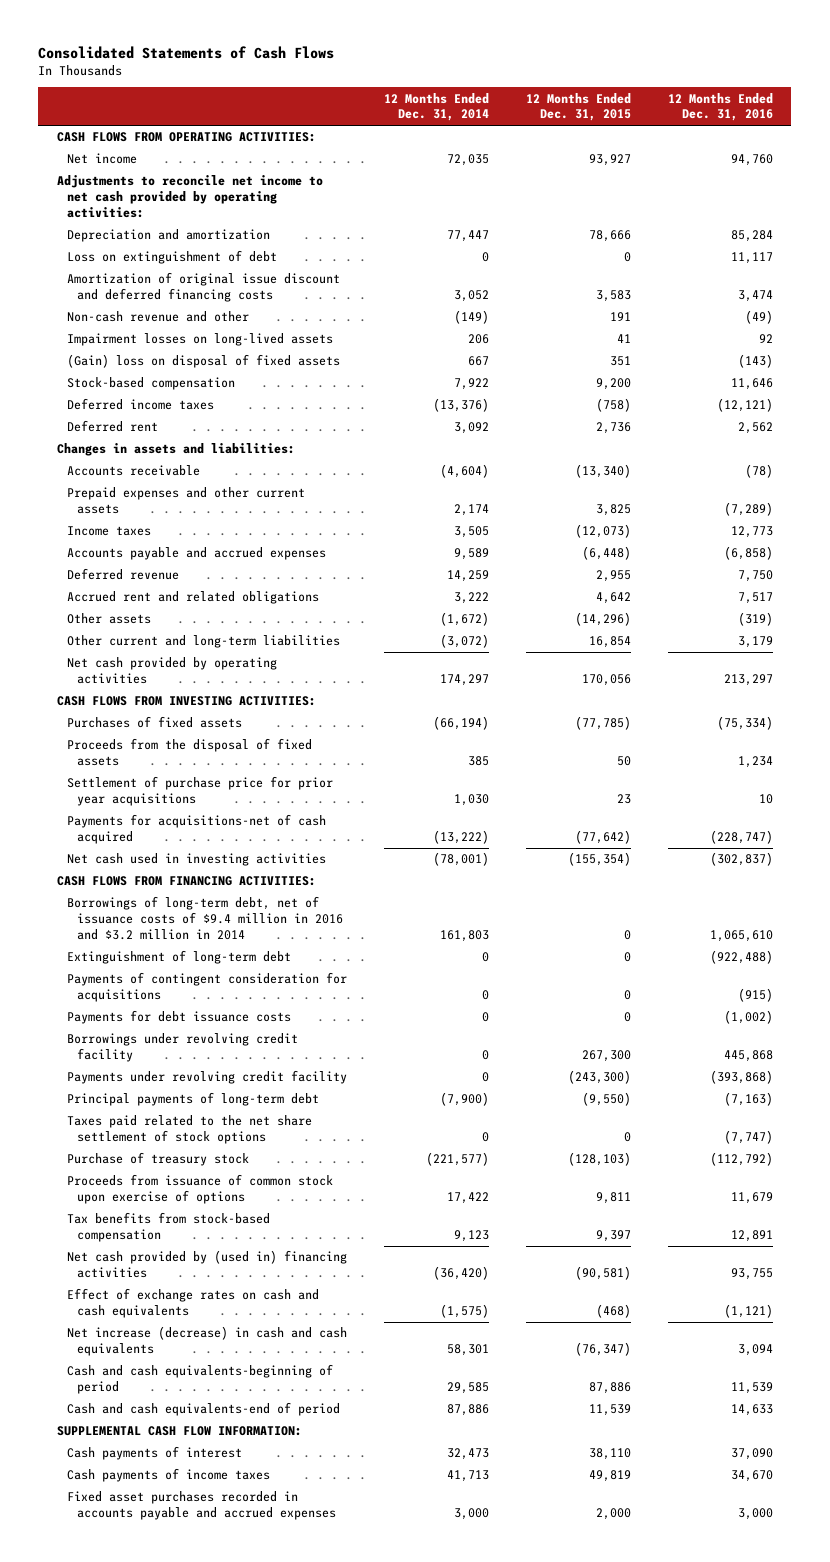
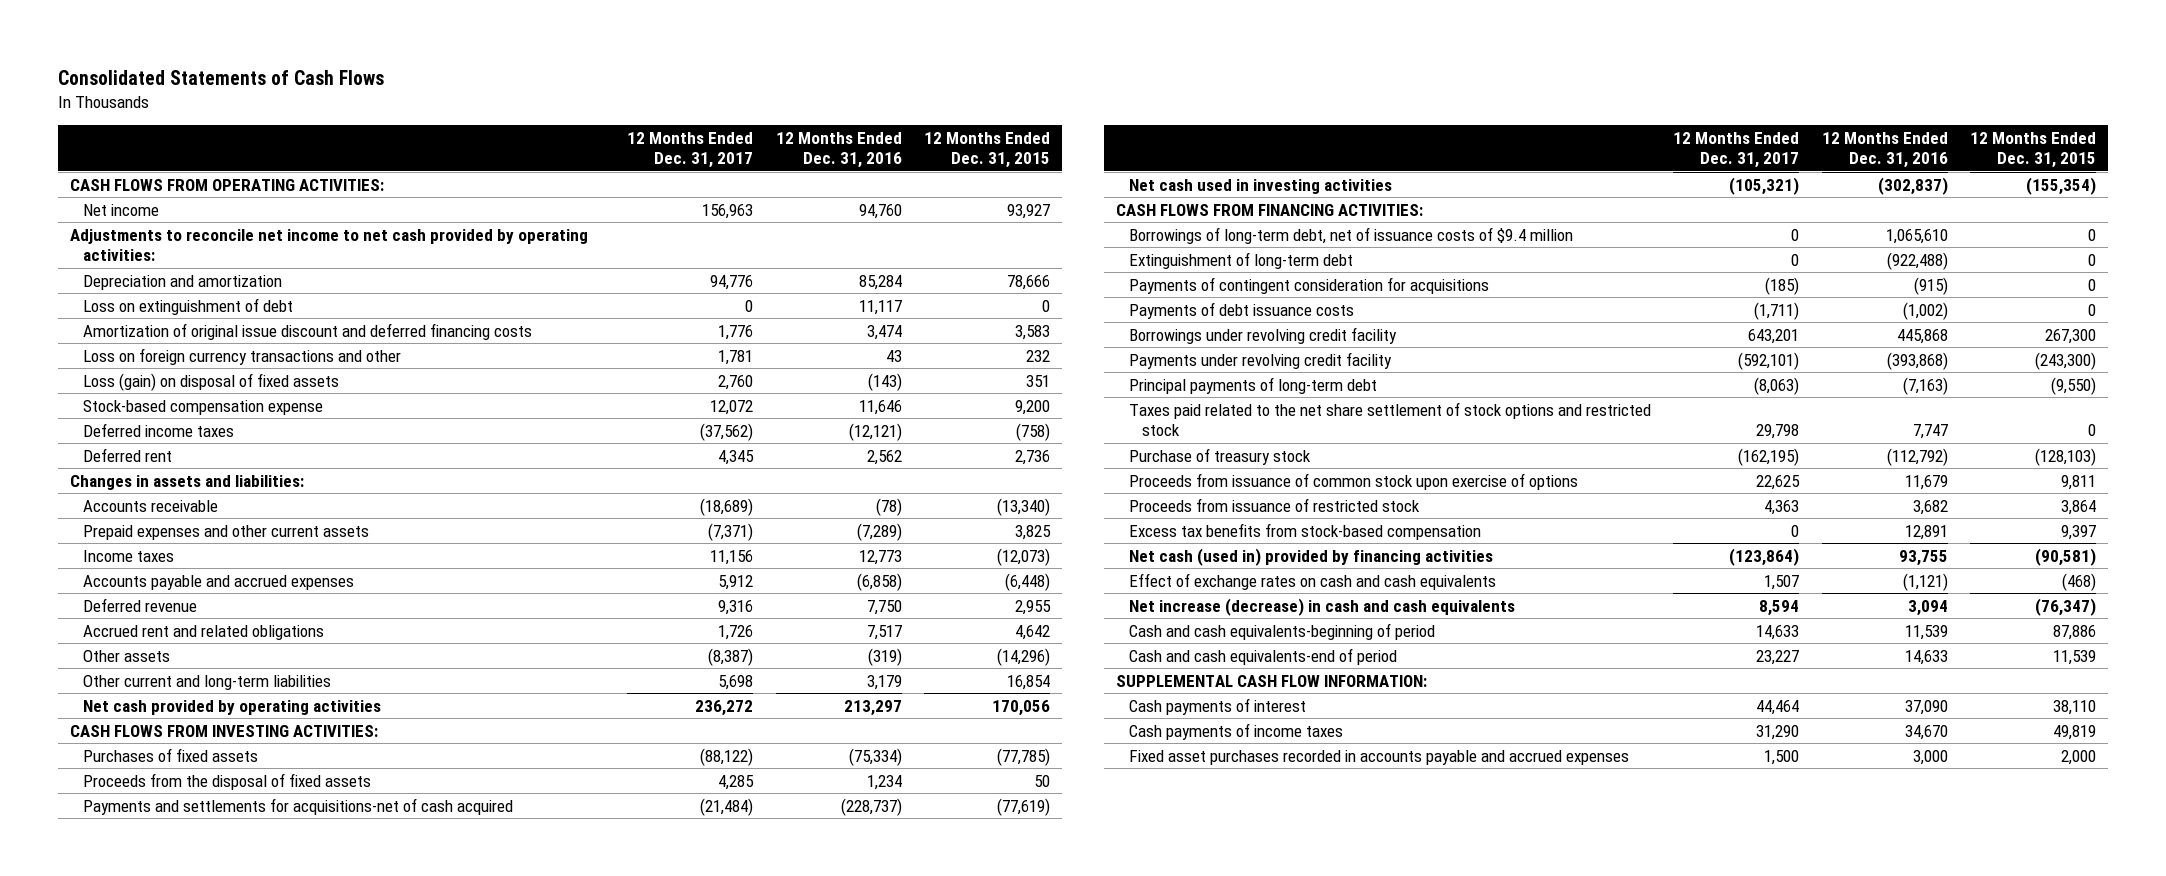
- | 12 Months Ended Dec. 31, 2014 | 12 Months Ended Dec. 31, 2015 | 12 Months Ended Dec. 31, 2016
+ | 12 Months Ended Dec. 31, 2017 | 12 Months Ended Dec. 31, 2016 | 12 Months Ended Dec. 31, 2015
- Non-cash revenue and other | (149) | 191 | (49)
- Impairment losses on long-lived assets | 206 | 41 | 92
- (Gain) loss on disposal of fixed assets | 667 | 351 | (143)
- Stock-based compensation | 7,922 | 9,200 | 11,646
+ Loss on foreign currency transactions and other | 1,781 | 43 | 232
+ Loss (gain) on disposal of fixed assets | 2,760 | (143) | 351
+ Stock-based compensation expense | 12,072 | 11,646 | 9,200
- Settlement of purchase price for prior year acquisitions | 1,030 | 23 | 10
- Payments for acquisitions-net of cash acquired | (13,222) | (77,642) | (228,747)
+ Payments and settlements for acquisitions-net of cash acquired | (21,484) | (228,737) | (77,619)
- Borrowings of long-term debt, net of issuance costs of $9.4 million in 2016 and $3.2 million in 2014 | 161,803 | 0 | 1,065,610
+ Borrowings of long-term debt, net of issuance costs of $9.4 million | 0 | 1,065,610 | 0
- Payments for debt issuance costs | 0 | 0 | (1,002)
+ Payments of debt issuance costs | (1,711) | (1,002) | 0
- Taxes paid related to the net share settlement of stock options | 0 | 0 | (7,747)
+ Taxes paid related to the net share settlement of stock options and restricted stock | 29,798 | 7,747 | 0
- Tax benefits from stock-based compensation | 9,123 | 9,397 | 12,891
- Net cash provided by (used in) financing activities | (36,420) | (90,581) | 93,755
+ Proceeds from issuance of restricted stock | 4,363 | 3,682 | 3,864
+ Excess tax benefits from stock-based compensation | 0 | 12,891 | 9,397
+ Net cash (used in) provided by financing activities | (123,864) | 93,755 | (90,581)

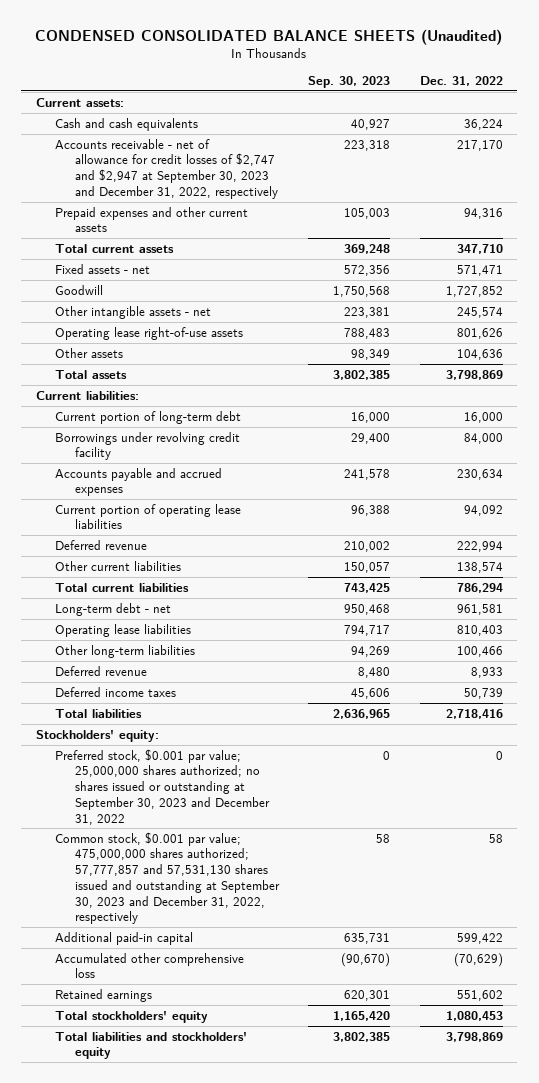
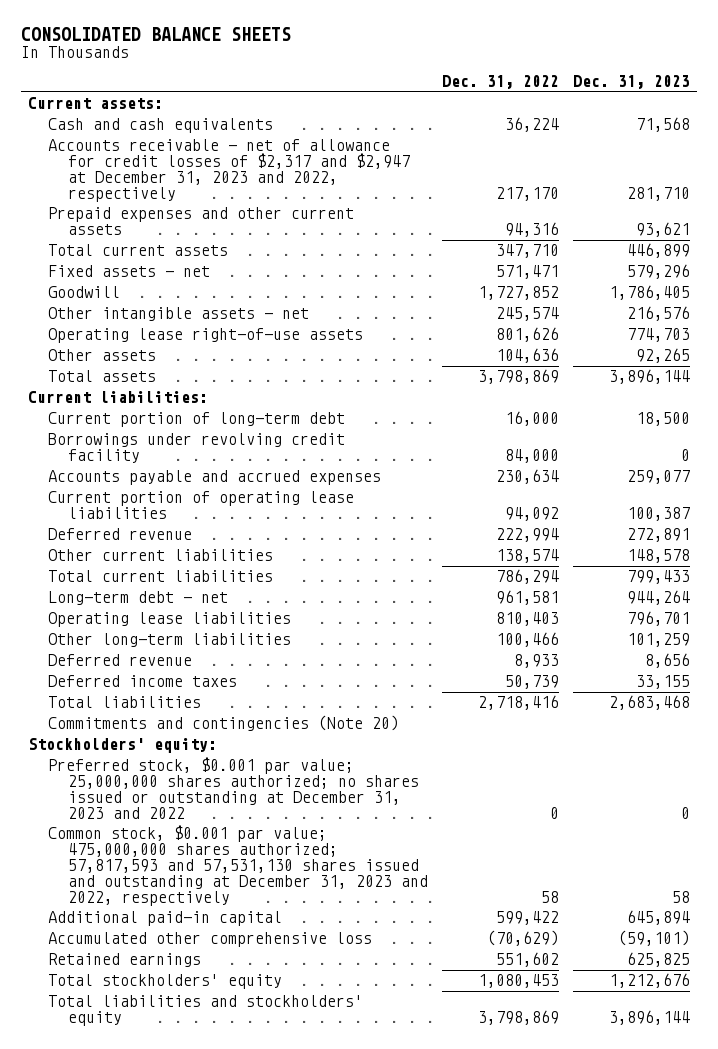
- CONDENSED CONSOLIDATED BALANCE SHEETS (Unaudited)
+ CONSOLIDATED BALANCE SHEETS
- | Sep. 30, 2023 | Dec. 31, 2022
+ | Dec. 31, 2022 | Dec. 31, 2023
- Accounts receivable - net of allowance for credit losses of $2,747 and $2,947 at September 30, 2023 and December 31, 2022, respectively | 223,318 | 217,170
+ Accounts receivable - net of allowance for credit losses of $2,317 and $2,947 at December 31, 2023 and 2022, respectively | 217,170 | 281,710
+ Commitments and contingencies (Note 20)
- Preferred stock, $0.001 par value; 25,000,000 shares authorized; no shares issued or outstanding at September 30, 2023 and December 31, 2022 | 0 | 0
- Common stock, $0.001 par value; 475,000,000 shares authorized; 57,777,857 and 57,531,130 shares issued and outstanding at September 30, 2023 and December 31, 2022, respectively | 58 | 58
+ Preferred stock, $0.001 par value; 25,000,000 shares authorized; no shares issued or outstanding at December 31, 2023 and 2022 | 0 | 0
+ Common stock, $0.001 par value; 475,000,000 shares authorized; 57,817,593 and 57,531,130 shares issued and outstanding at December 31, 2023 and 2022, respectively | 58 | 58

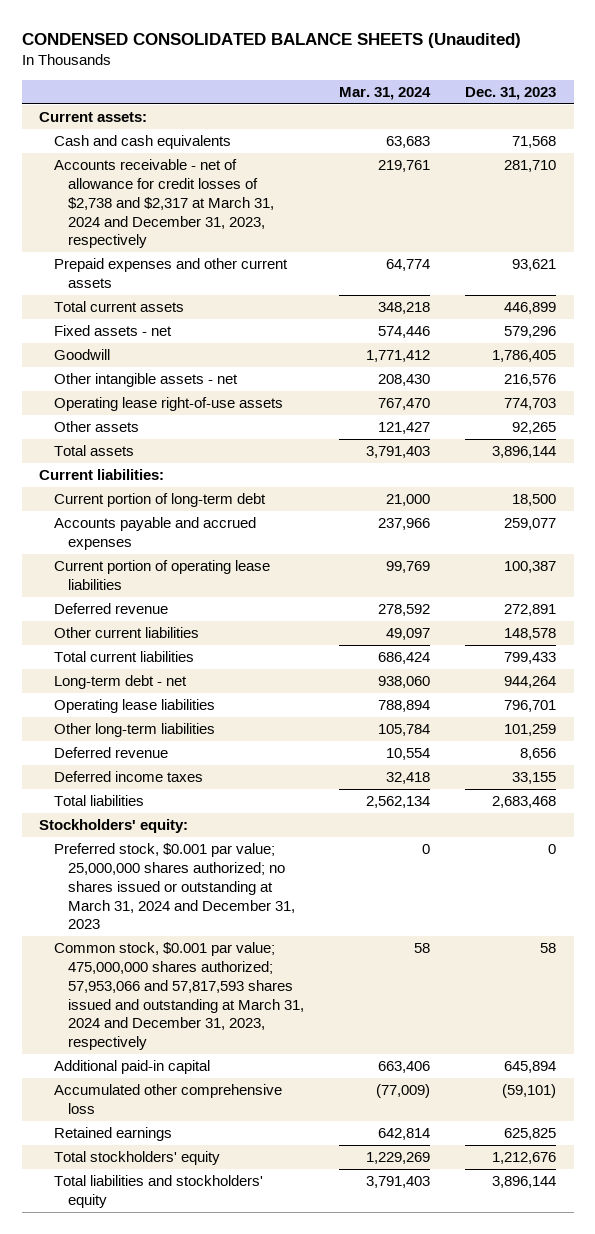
- CONSOLIDATED BALANCE SHEETS
+ CONDENSED CONSOLIDATED BALANCE SHEETS (Unaudited)
- | Dec. 31, 2022 | Dec. 31, 2023
+ | Mar. 31, 2024 | Dec. 31, 2023
- Accounts receivable - net of allowance for credit losses of $2,317 and $2,947 at December 31, 2023 and 2022, respectively | 217,170 | 281,710
+ Accounts receivable - net of allowance for credit losses of $2,738 and $2,317 at March 31, 2024 and December 31, 2023, respectively | 219,761 | 281,710
- Borrowings under revolving credit facility | 84,000 | 0
- Commitments and contingencies (Note 20)
- Preferred stock, $0.001 par value; 25,000,000 shares authorized; no shares issued or outstanding at December 31, 2023 and 2022 | 0 | 0
- Common stock, $0.001 par value; 475,000,000 shares authorized; 57,817,593 and 57,531,130 shares issued and outstanding at December 31, 2023 and 2022, respectively | 58 | 58
+ Preferred stock, $0.001 par value; 25,000,000 shares authorized; no shares issued or outstanding at March 31, 2024 and December 31, 2023 | 0 | 0
+ Common stock, $0.001 par value; 475,000,000 shares authorized; 57,953,066 and 57,817,593 shares issued and outstanding at March 31, 2024 and December 31, 2023, respectively | 58 | 58

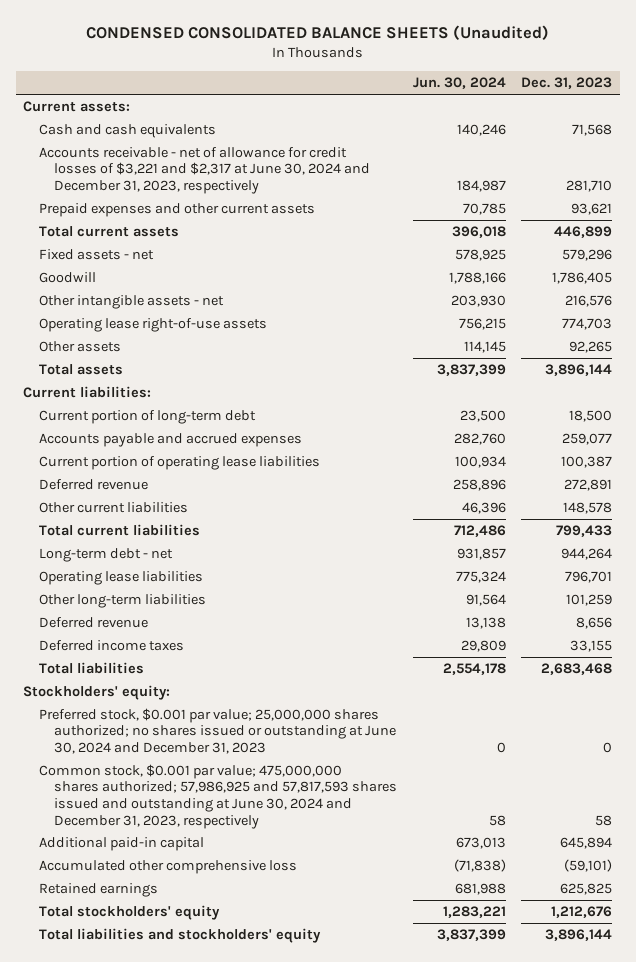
- | Mar. 31, 2024 | Dec. 31, 2023
+ | Jun. 30, 2024 | Dec. 31, 2023
- Accounts receivable - net of allowance for credit losses of $2,738 and $2,317 at March 31, 2024 and December 31, 2023, respectively | 219,761 | 281,710
+ Accounts receivable - net of allowance for credit losses of $3,221 and $2,317 at June 30, 2024 and December 31, 2023, respectively | 184,987 | 281,710
- Preferred stock, $0.001 par value; 25,000,000 shares authorized; no shares issued or outstanding at March 31, 2024 and December 31, 2023 | 0 | 0
- Common stock, $0.001 par value; 475,000,000 shares authorized; 57,953,066 and 57,817,593 shares issued and outstanding at March 31, 2024 and December 31, 2023, respectively | 58 | 58
+ Preferred stock, $0.001 par value; 25,000,000 shares authorized; no shares issued or outstanding at June 30, 2024 and December 31, 2023 | 0 | 0
+ Common stock, $0.001 par value; 475,000,000 shares authorized; 57,986,925 and 57,817,593 shares issued and outstanding at June 30, 2024 and December 31, 2023, respectively | 58 | 58

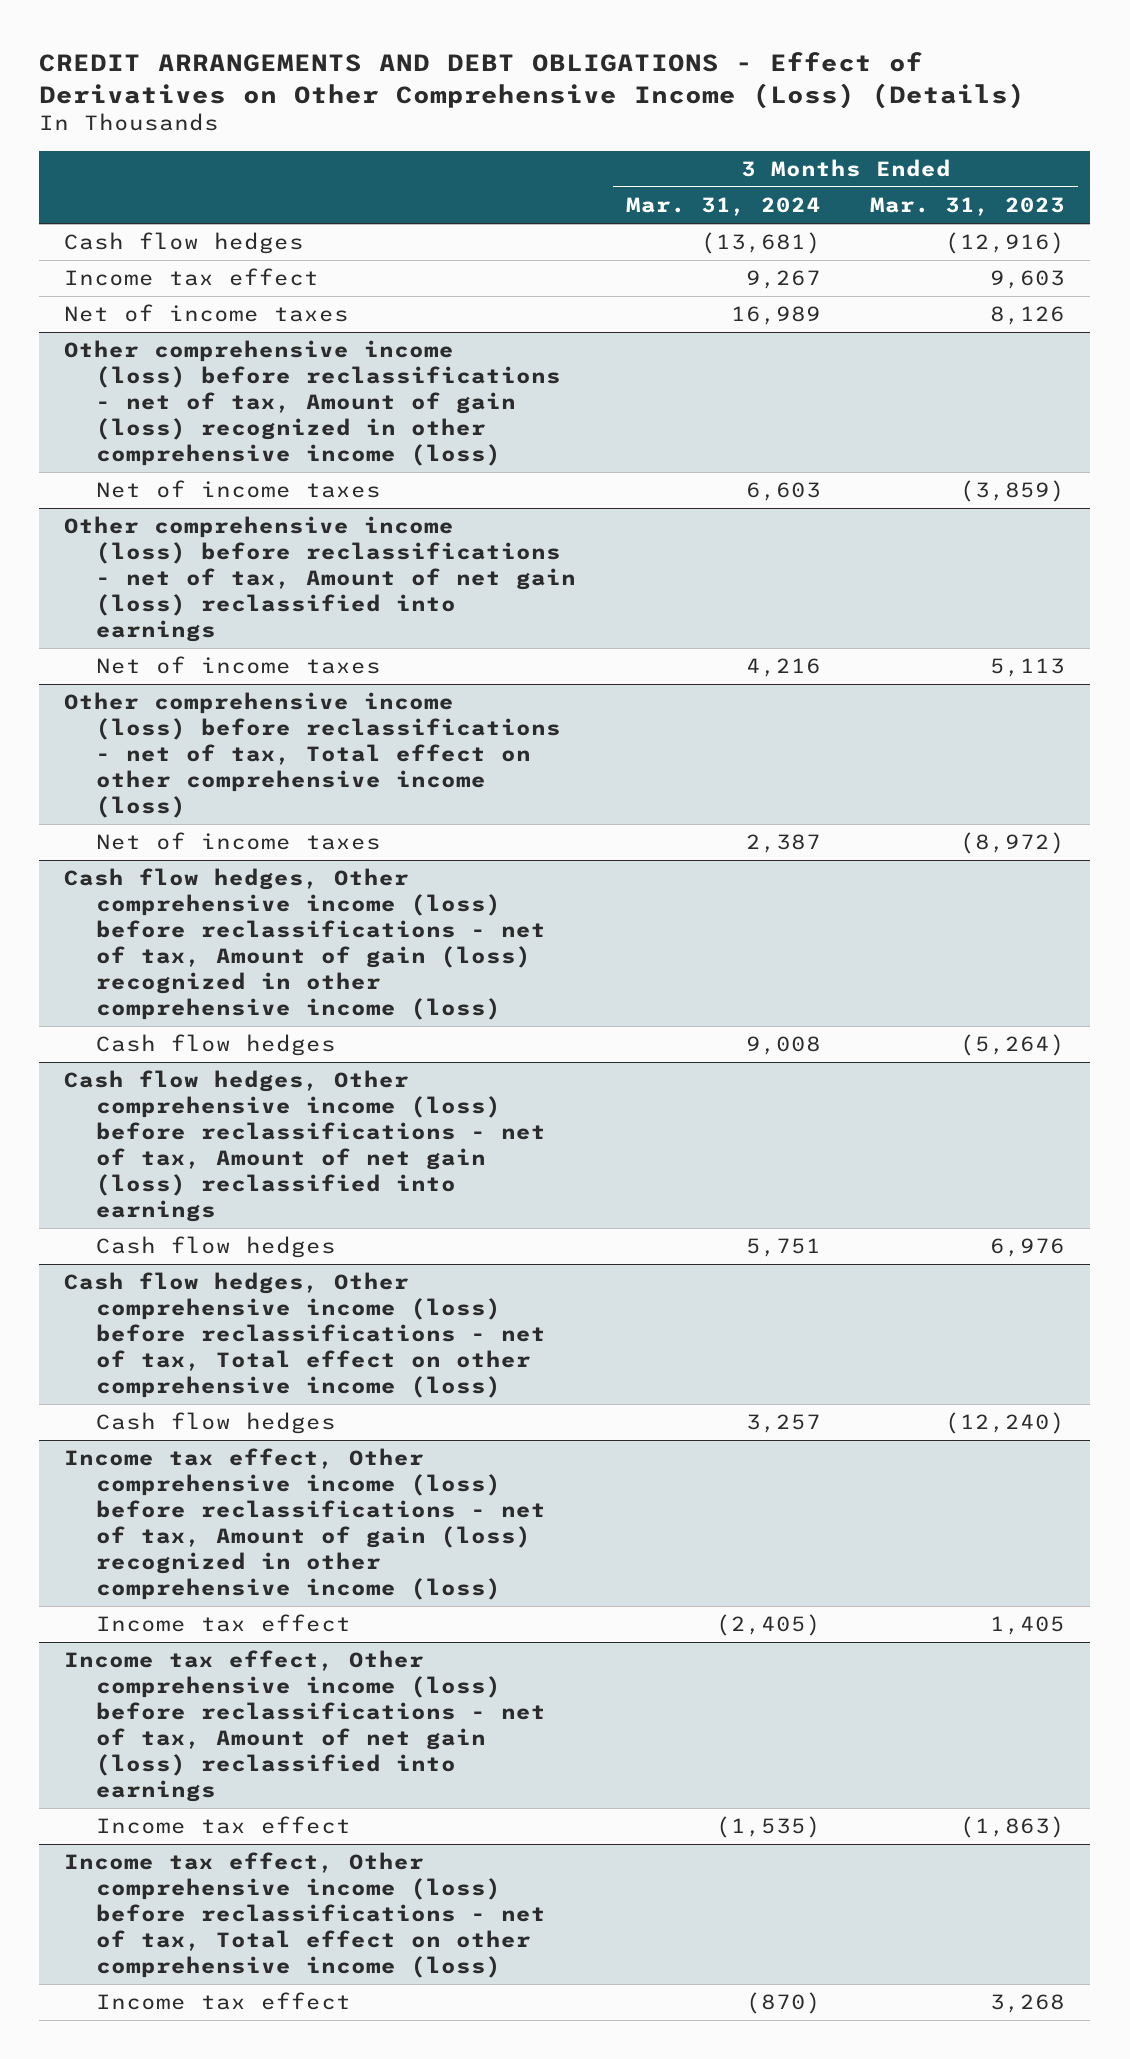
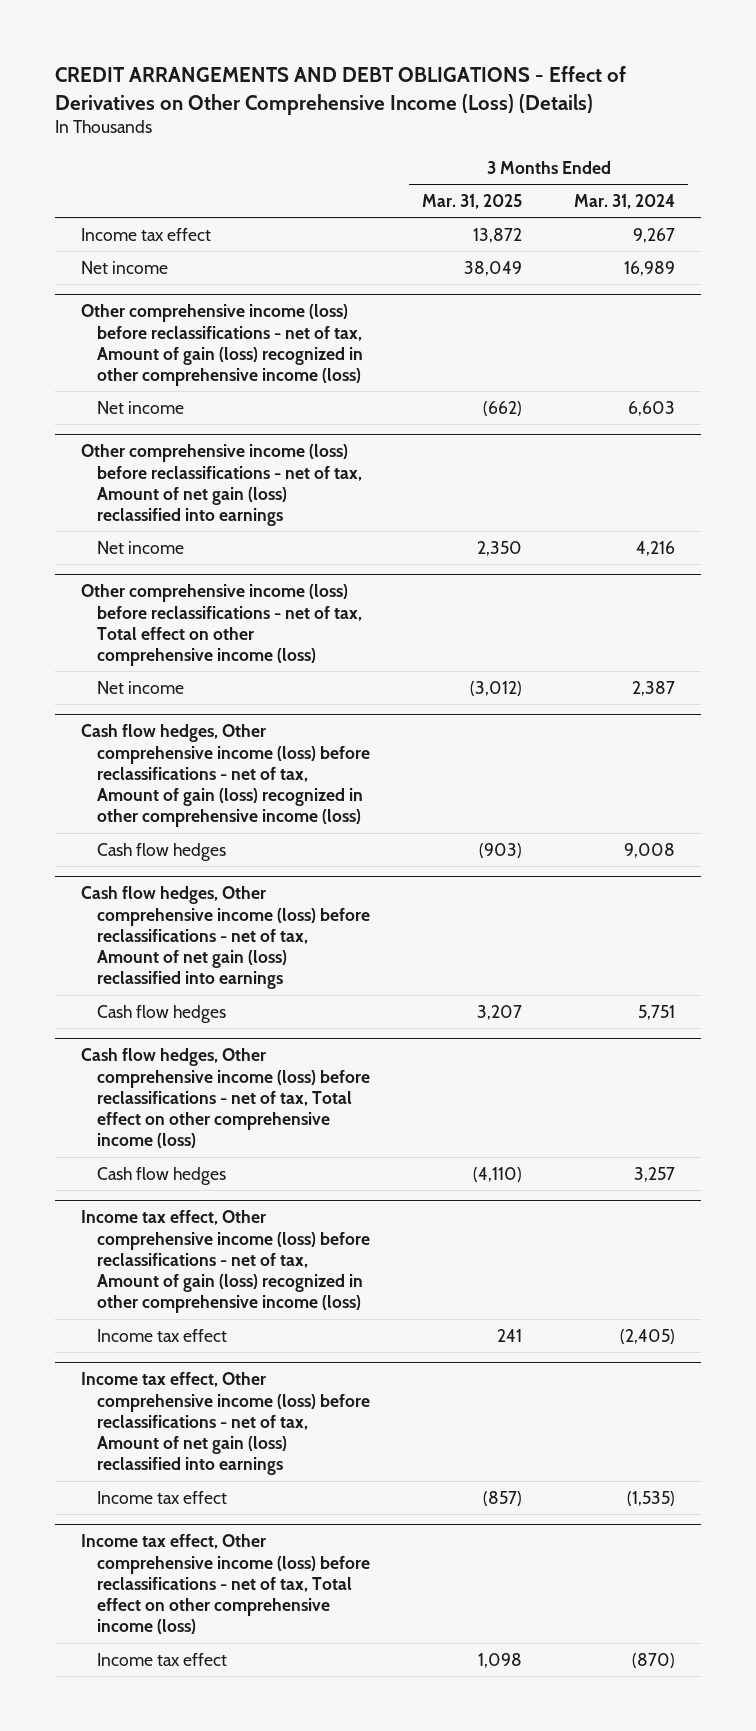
- | 3 Months Ended Mar. 31, 2024 | 3 Months Ended Mar. 31, 2023
+ | 3 Months Ended Mar. 31, 2025 | 3 Months Ended Mar. 31, 2024
- Cash flow hedges | (13,681) | (12,916)
- Net of income taxes | 16,989 | 8,126
+ Net income | 38,049 | 16,989
@ Other comprehensive income (loss) before reclassifications - net of tax, Amount of gain (loss) recognized in other comprehensive income (loss)
- Net of income taxes | 6,603 | (3,859)
+ Net income | (662) | 6,603
@ Other comprehensive income (loss) before reclassifications - net of tax, Amount of net gain (loss) reclassified into earnings
- Net of income taxes | 4,216 | 5,113
+ Net income | 2,350 | 4,216
@ Other comprehensive income (loss) before reclassifications - net of tax, Total effect on other comprehensive income (loss)
- Net of income taxes | 2,387 | (8,972)
+ Net income | (3,012) | 2,387

